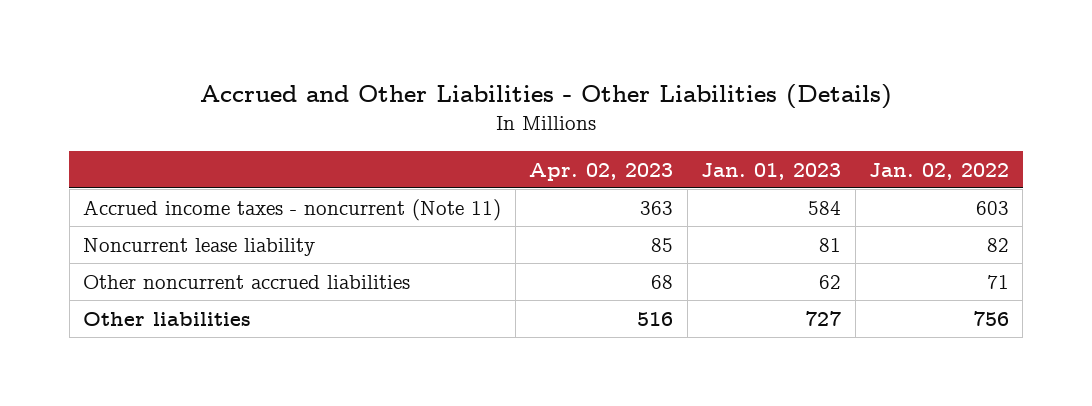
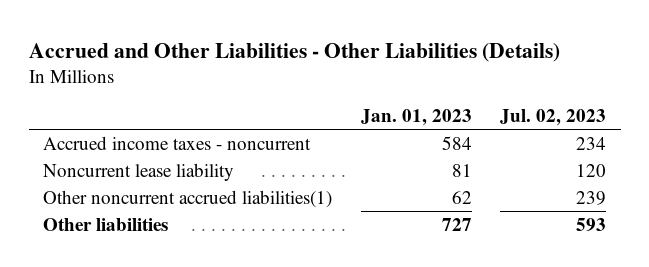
- | Apr. 02, 2023 | Jan. 01, 2023 | Jan. 02, 2022
+ | Jan. 01, 2023 | Jul. 02, 2023
- Accrued income taxes - noncurrent (Note 11) | 363 | 584 | 603
+ Accrued income taxes - noncurrent | 584 | 234
- Other noncurrent accrued liabilities | 68 | 62 | 71
+ Other noncurrent accrued liabilities(1) | 62 | 239

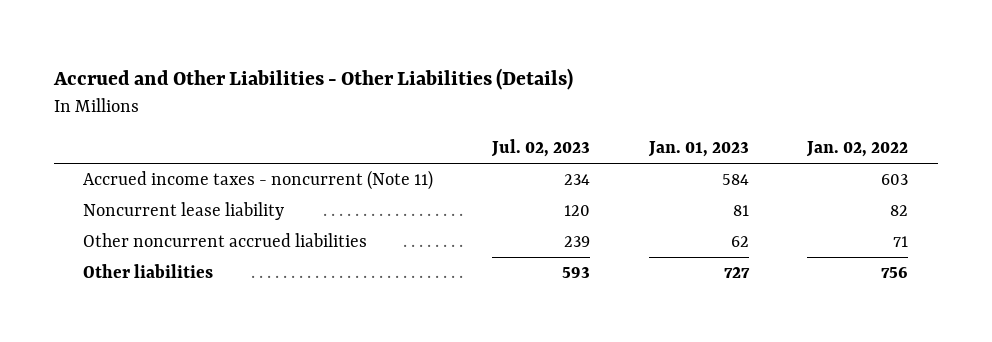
- | Jan. 01, 2023 | Jul. 02, 2023
+ | Jul. 02, 2023 | Jan. 01, 2023 | Jan. 02, 2022
- Accrued income taxes - noncurrent | 584 | 234
+ Accrued income taxes - noncurrent (Note 11) | 234 | 584 | 603
- Other noncurrent accrued liabilities(1) | 62 | 239
+ Other noncurrent accrued liabilities | 239 | 62 | 71

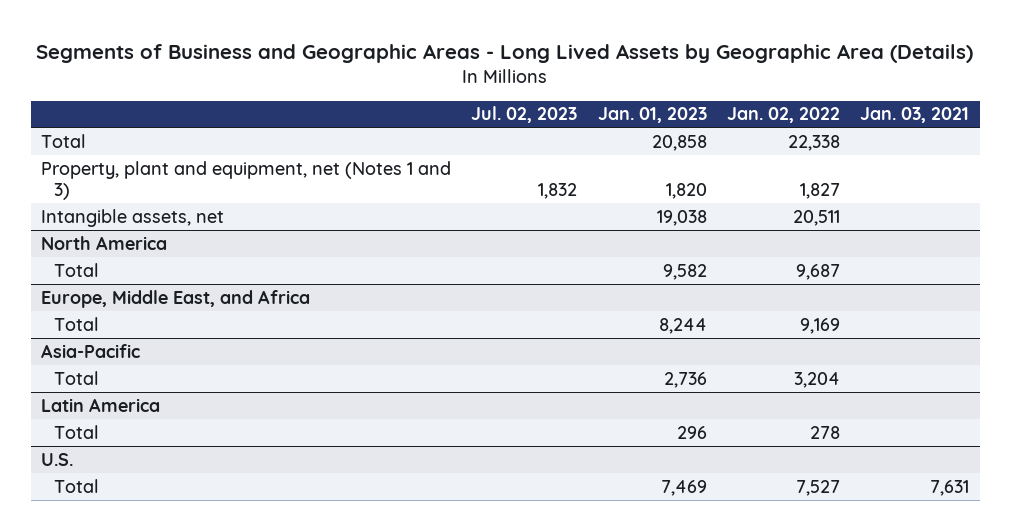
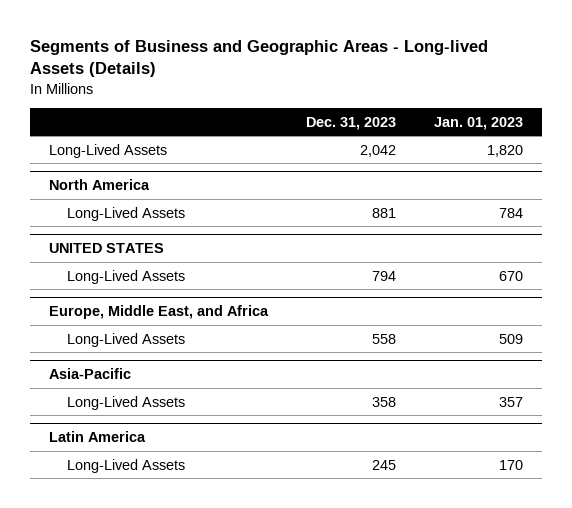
- Segments of Business and Geographic Areas - Long Lived Assets by Geographic Area (Details)
+ Segments of Business and Geographic Areas - Long-lived Assets (Details)
- | Jul. 02, 2023 | Jan. 01, 2023 | Jan. 02, 2022 | Jan. 03, 2021
+ | Dec. 31, 2023 | Jan. 01, 2023
- Total | | 20,858 | 22,338 |
- Property, plant and equipment, net (Notes 1 and 3) | 1,832 | 1,820 | 1,827 |
- Intangible assets, net | | 19,038 | 20,511 |
+ Long-Lived Assets | 2,042 | 1,820
@ North America
- Total | | 9,582 | 9,687 |
+ Long-Lived Assets | 881 | 784
+ UNITED STATES
+ Long-Lived Assets | 794 | 670
@ Europe, Middle East, and Africa
- Total | | 8,244 | 9,169 |
+ Long-Lived Assets | 558 | 509
@ Asia-Pacific
- Total | | 2,736 | 3,204 |
+ Long-Lived Assets | 358 | 357
@ Latin America
- Total | | 296 | 278 |
- U.S.
- Total | | 7,469 | 7,527 | 7,631
@ Latin America
+ Long-Lived Assets | 245 | 170

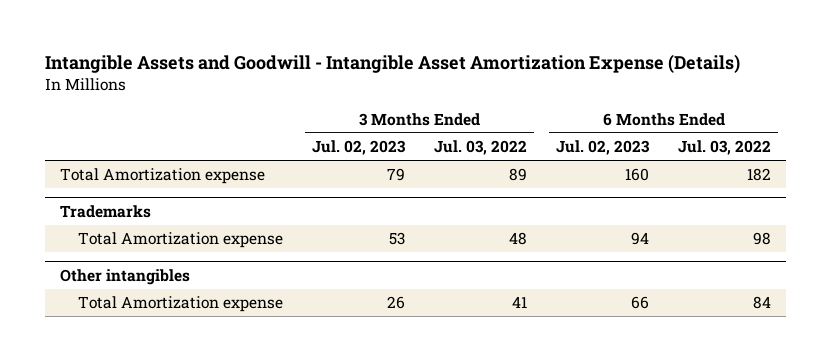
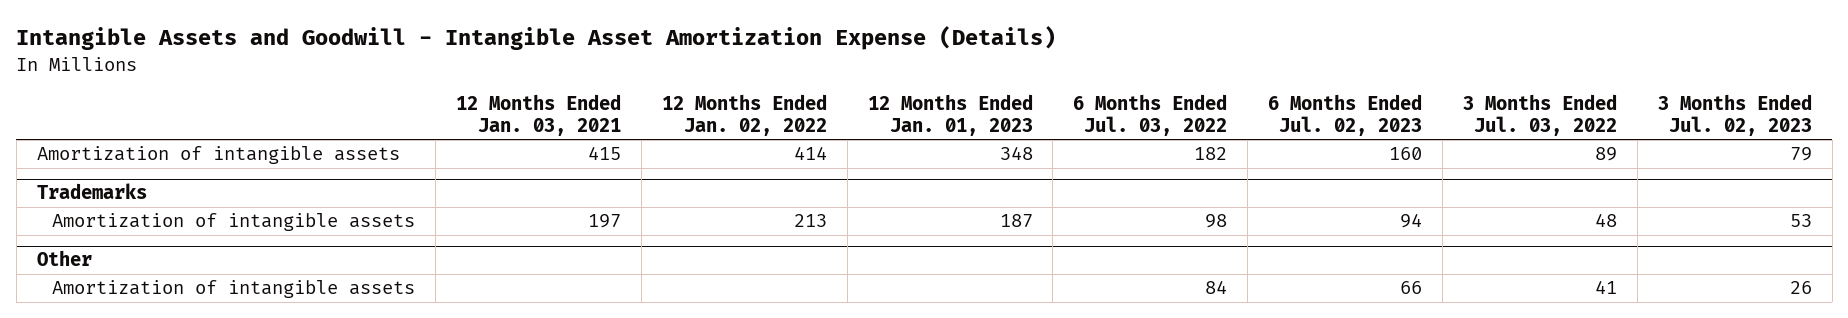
- | 3 Months Ended Jul. 02, 2023 | 3 Months Ended Jul. 03, 2022 | 6 Months Ended Jul. 02, 2023 | 6 Months Ended Jul. 03, 2022
+ | 12 Months Ended Jan. 03, 2021 | 12 Months Ended Jan. 02, 2022 | 12 Months Ended Jan. 01, 2023 | 6 Months Ended Jul. 03, 2022 | 6 Months Ended Jul. 02, 2023 | 3 Months Ended Jul. 03, 2022 | 3 Months Ended Jul. 02, 2023
- Total Amortization expense | 79 | 89 | 160 | 182
+ Amortization of intangible assets | 415 | 414 | 348 | 182 | 160 | 89 | 79
@ Trademarks
- Total Amortization expense | 53 | 48 | 94 | 98
- Other intangibles
- Total Amortization expense | 26 | 41 | 66 | 84
@ Trademarks
+ Amortization of intangible assets | 197 | 213 | 187 | 98 | 94 | 48 | 53
+ Other
+ Amortization of intangible assets | | | | 84 | 66 | 41 | 26

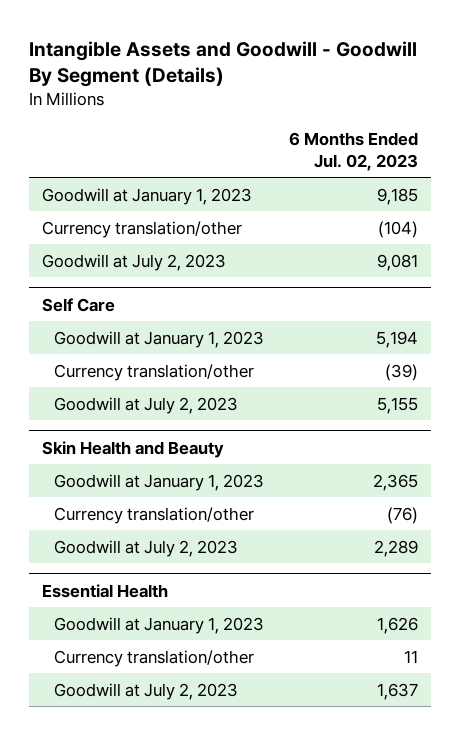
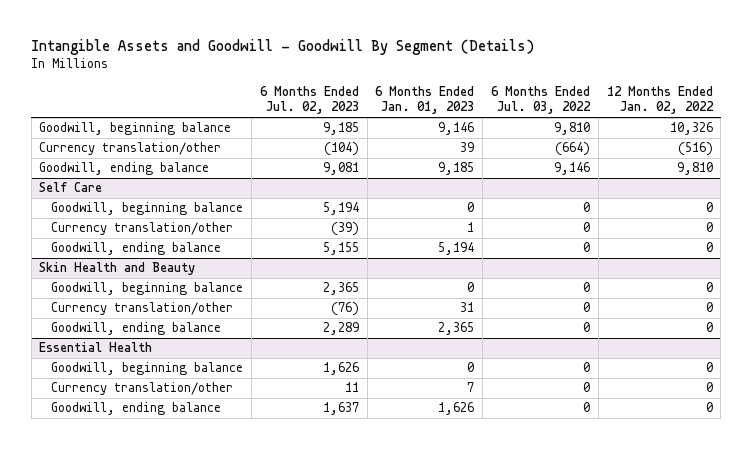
- | 6 Months Ended Jul. 02, 2023
+ | 6 Months Ended Jul. 02, 2023 | 6 Months Ended Jan. 01, 2023 | 6 Months Ended Jul. 03, 2022 | 12 Months Ended Jan. 02, 2022
- Goodwill at January 1, 2023 | 9,185
+ Goodwill, beginning balance | 9,185 | 9,146 | 9,810 | 10,326
- Goodwill at July 2, 2023 | 9,081
+ Goodwill, ending balance | 9,081 | 9,185 | 9,146 | 9,810
@ Self Care
- Goodwill at January 1, 2023 | 5,194
+ Goodwill, beginning balance | 5,194 | 0 | 0 | 0
- Goodwill at July 2, 2023 | 5,155
+ Goodwill, ending balance | 5,155 | 5,194 | 0 | 0
@ Skin Health and Beauty
- Goodwill at January 1, 2023 | 2,365
+ Goodwill, beginning balance | 2,365 | 0 | 0 | 0
- Goodwill at July 2, 2023 | 2,289
+ Goodwill, ending balance | 2,289 | 2,365 | 0 | 0
@ Essential Health
- Goodwill at January 1, 2023 | 1,626
+ Goodwill, beginning balance | 1,626 | 0 | 0 | 0
- Goodwill at July 2, 2023 | 1,637
+ Goodwill, ending balance | 1,637 | 1,626 | 0 | 0

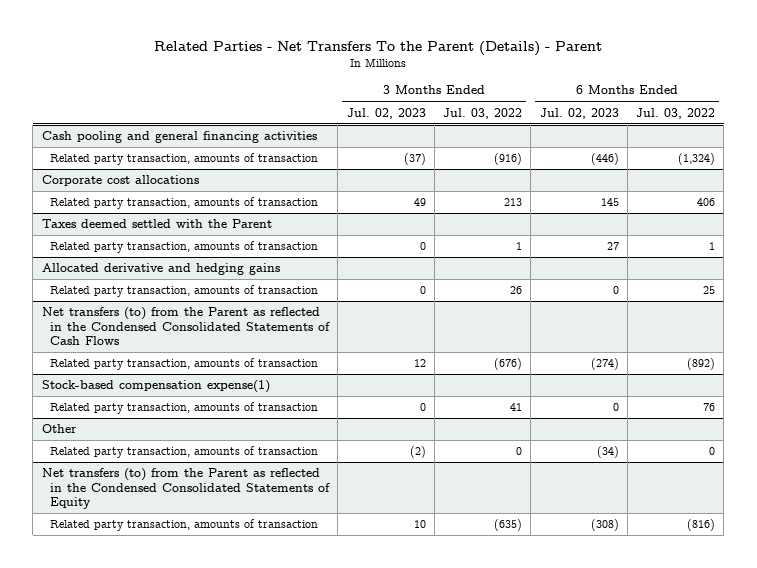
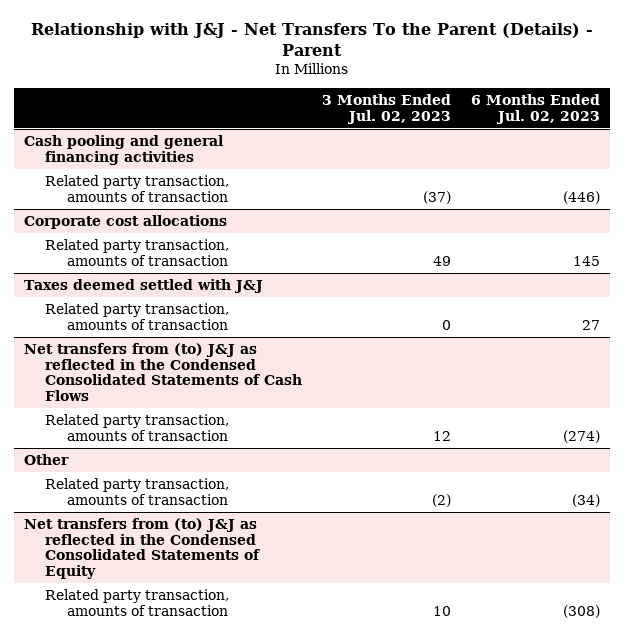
- Related Parties - Net Transfers To the Parent (Details) - Parent
+ Relationship with J&J - Net Transfers To the Parent (Details) - Parent
- | 3 Months Ended Jul. 02, 2023 | 3 Months Ended Jul. 03, 2022 | 6 Months Ended Jul. 02, 2023 | 6 Months Ended Jul. 03, 2022
+ | 3 Months Ended Jul. 02, 2023 | 6 Months Ended Jul. 02, 2023
- Taxes deemed settled with the Parent
+ Taxes deemed settled with J&J
- Allocated derivative and hedging gains
- Related party transaction, amounts of transaction | 0 | 26 | 0 | 25
- Net transfers (to) from the Parent as reflected in the Condensed Consolidated Statements of Cash Flows
+ Net transfers from (to) J&J as reflected in the Condensed Consolidated Statements of Cash Flows
- Stock-based compensation expense(1)
- Related party transaction, amounts of transaction | 0 | 41 | 0 | 76
- Net transfers (to) from the Parent as reflected in the Condensed Consolidated Statements of Equity
+ Net transfers from (to) J&J as reflected in the Condensed Consolidated Statements of Equity

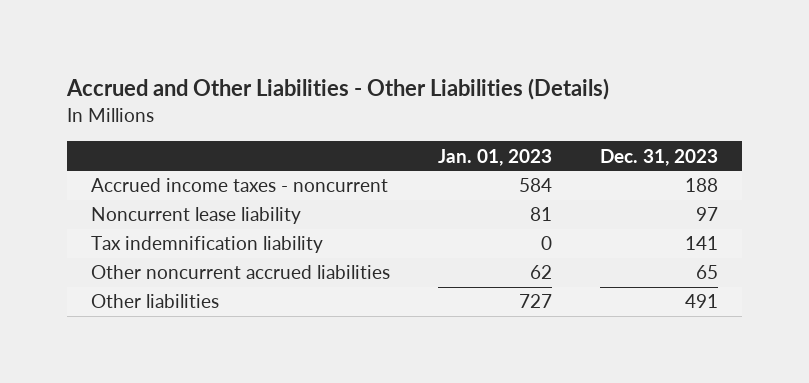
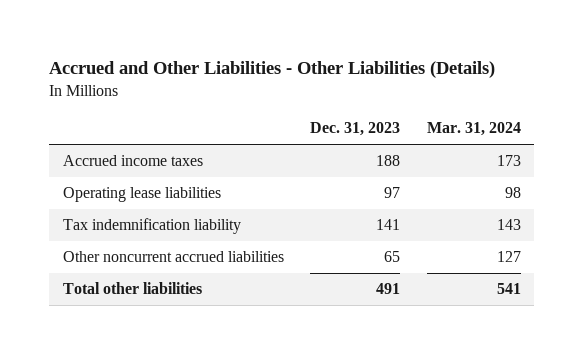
- | Jan. 01, 2023 | Dec. 31, 2023
+ | Dec. 31, 2023 | Mar. 31, 2024
- Accrued income taxes - noncurrent | 584 | 188
- Noncurrent lease liability | 81 | 97
+ Accrued income taxes | 188 | 173
+ Operating lease liabilities | 97 | 98
- Other liabilities | 727 | 491
+ Total other liabilities | 491 | 541

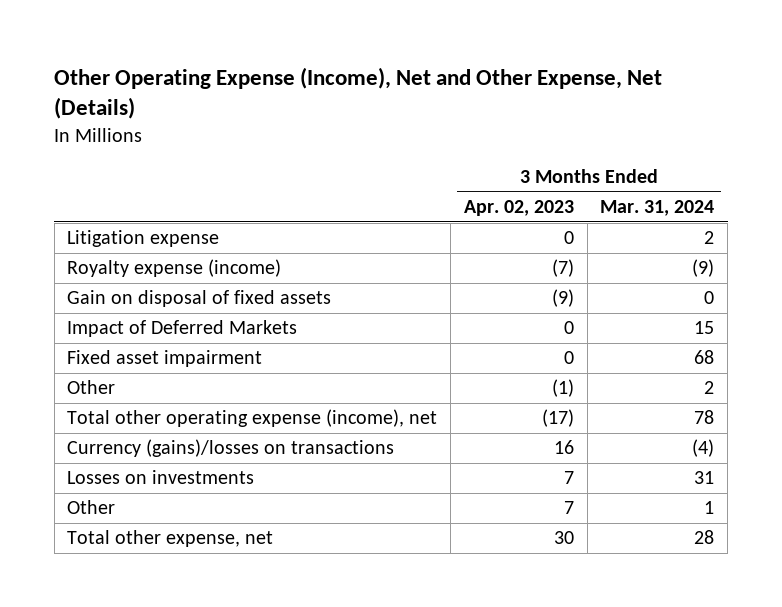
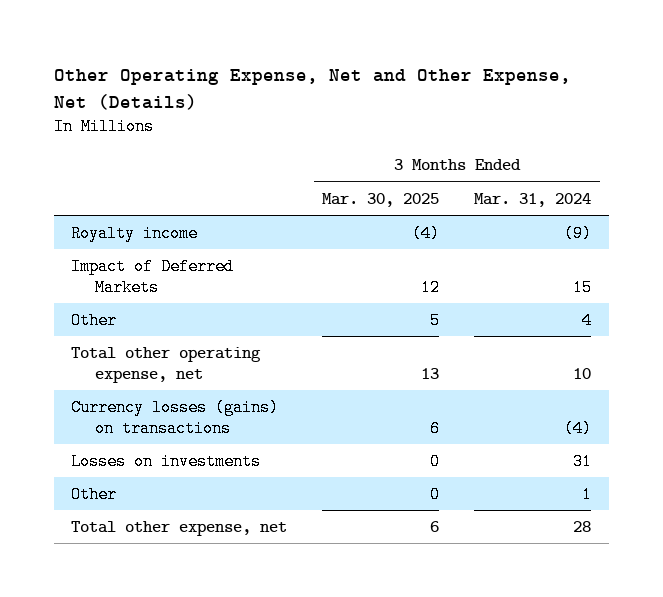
- Other Operating Expense (Income), Net and Other Expense, Net (Details)
+ Other Operating Expense, Net and Other Expense, Net (Details)
- | 3 Months Ended Apr. 02, 2023 | 3 Months Ended Mar. 31, 2024
+ | 3 Months Ended Mar. 30, 2025 | 3 Months Ended Mar. 31, 2024
- Litigation expense | 0 | 2
- Royalty expense (income) | (7) | (9)
- Gain on disposal of fixed assets | (9) | 0
+ Royalty income | (4) | (9)
- Fixed asset impairment | 0 | 68
- Other | (1) | 2
- Total other operating expense (income), net | (17) | 78
- Currency (gains)/losses on transactions | 16 | (4)
+ Other | 5 | 4
+ Total other operating expense, net | 13 | 10
+ Currency losses (gains) on transactions | 6 | (4)

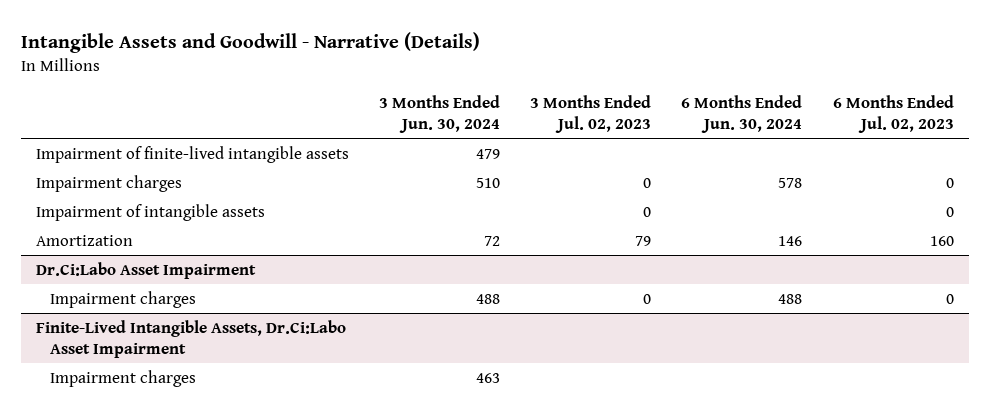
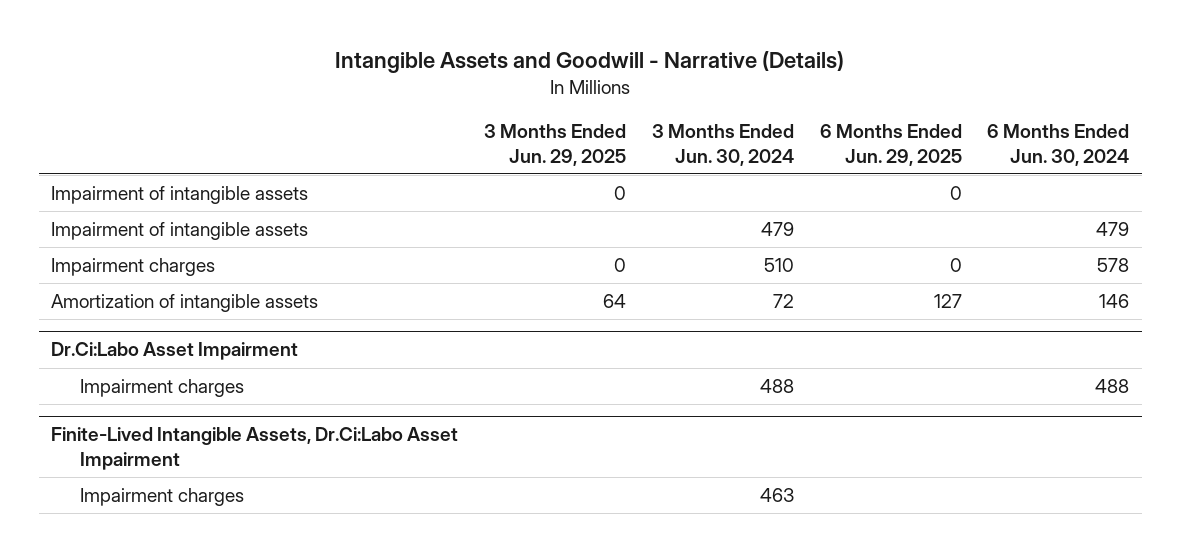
- | 3 Months Ended Jun. 30, 2024 | 3 Months Ended Jul. 02, 2023 | 6 Months Ended Jun. 30, 2024 | 6 Months Ended Jul. 02, 2023
+ | 3 Months Ended Jun. 29, 2025 | 3 Months Ended Jun. 30, 2024 | 6 Months Ended Jun. 29, 2025 | 6 Months Ended Jun. 30, 2024
- Impairment of finite-lived intangible assets | 479 | | |
- Amortization | 72 | 79 | 146 | 160
+ Impairment of intangible assets | | 479 | | 479
moved down: Impairment charges | 0 | 510 | 0 | 578
+ Amortization of intangible assets | 64 | 72 | 127 | 146

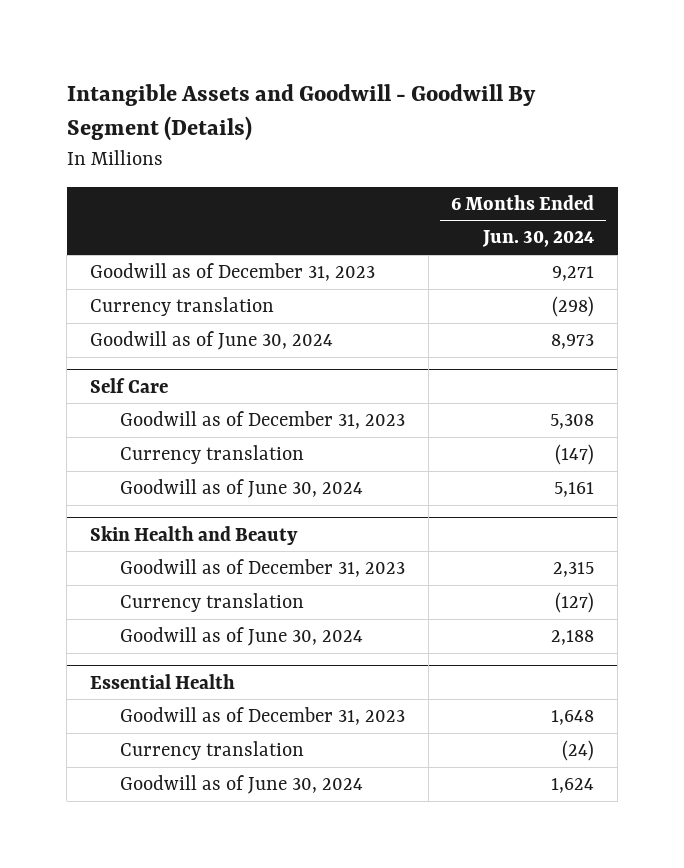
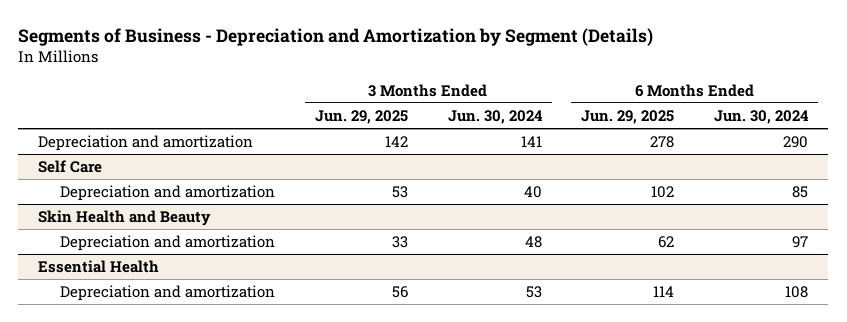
- Intangible Assets and Goodwill - Goodwill By Segment (Details)
+ Segments of Business - Depreciation and Amortization by Segment (Details)
- | 6 Months Ended Jun. 30, 2024
+ | 3 Months Ended Jun. 29, 2025 | 3 Months Ended Jun. 30, 2024 | 6 Months Ended Jun. 29, 2025 | 6 Months Ended Jun. 30, 2024
- Goodwill as of December 31, 2023 | 9,271
- Currency translation | (298)
- Goodwill as of June 30, 2024 | 8,973
+ Depreciation and amortization | 142 | 141 | 278 | 290
@ Self Care
- Goodwill as of December 31, 2023 | 5,308
- Currency translation | (147)
- Goodwill as of June 30, 2024 | 5,161
+ Depreciation and amortization | 53 | 40 | 102 | 85
@ Skin Health and Beauty
- Goodwill as of December 31, 2023 | 2,315
- Currency translation | (127)
- Goodwill as of June 30, 2024 | 2,188
+ Depreciation and amortization | 33 | 48 | 62 | 97
@ Essential Health
- Goodwill as of December 31, 2023 | 1,648
- Currency translation | (24)
- Goodwill as of June 30, 2024 | 1,624
+ Depreciation and amortization | 56 | 53 | 114 | 108

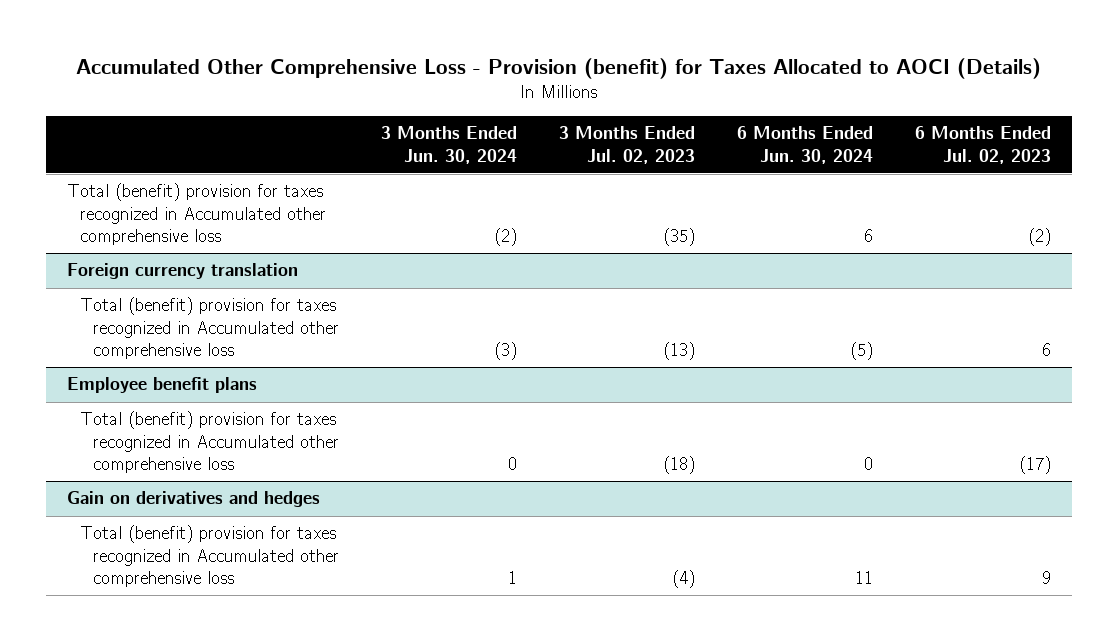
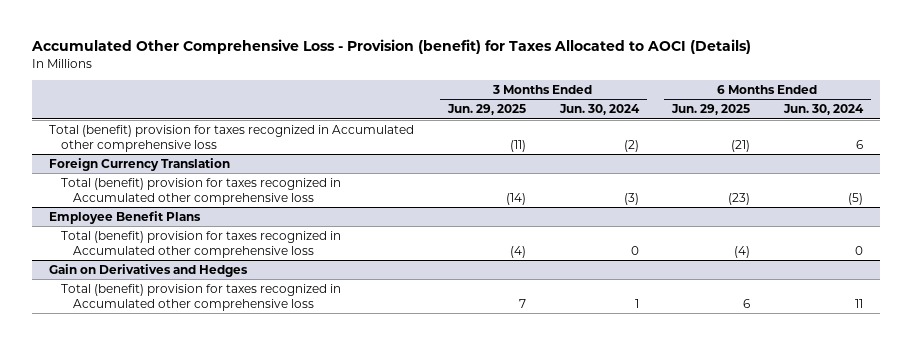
- | 3 Months Ended Jun. 30, 2024 | 3 Months Ended Jul. 02, 2023 | 6 Months Ended Jun. 30, 2024 | 6 Months Ended Jul. 02, 2023
+ | 3 Months Ended Jun. 29, 2025 | 3 Months Ended Jun. 30, 2024 | 6 Months Ended Jun. 29, 2025 | 6 Months Ended Jun. 30, 2024
- Foreign currency translation
+ Foreign Currency Translation
- Employee benefit plans
+ Employee Benefit Plans
- Gain on derivatives and hedges
+ Gain on Derivatives and Hedges

